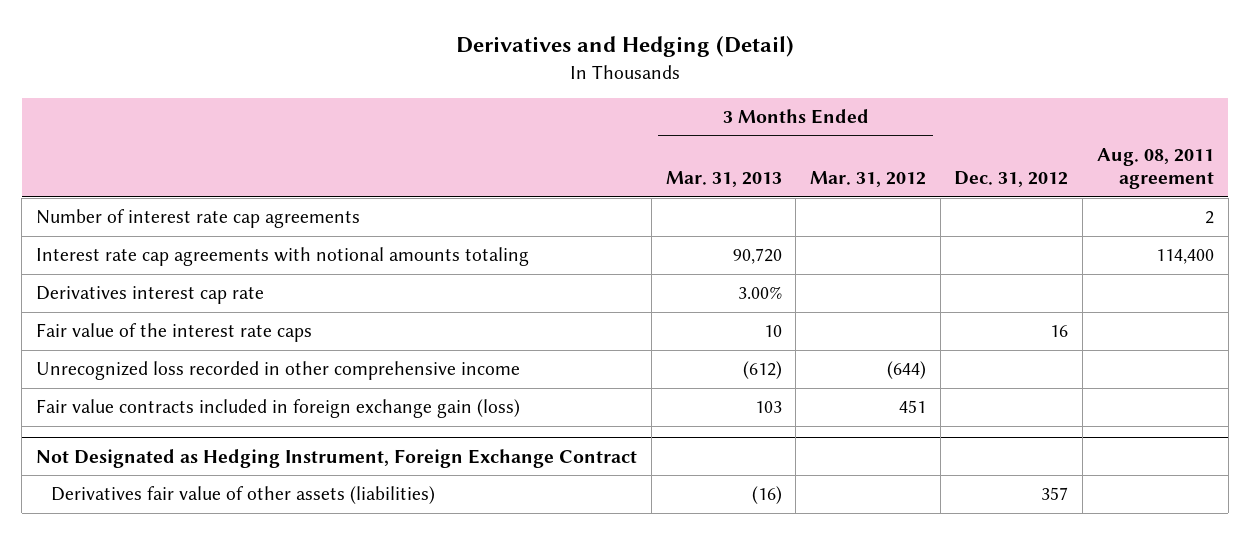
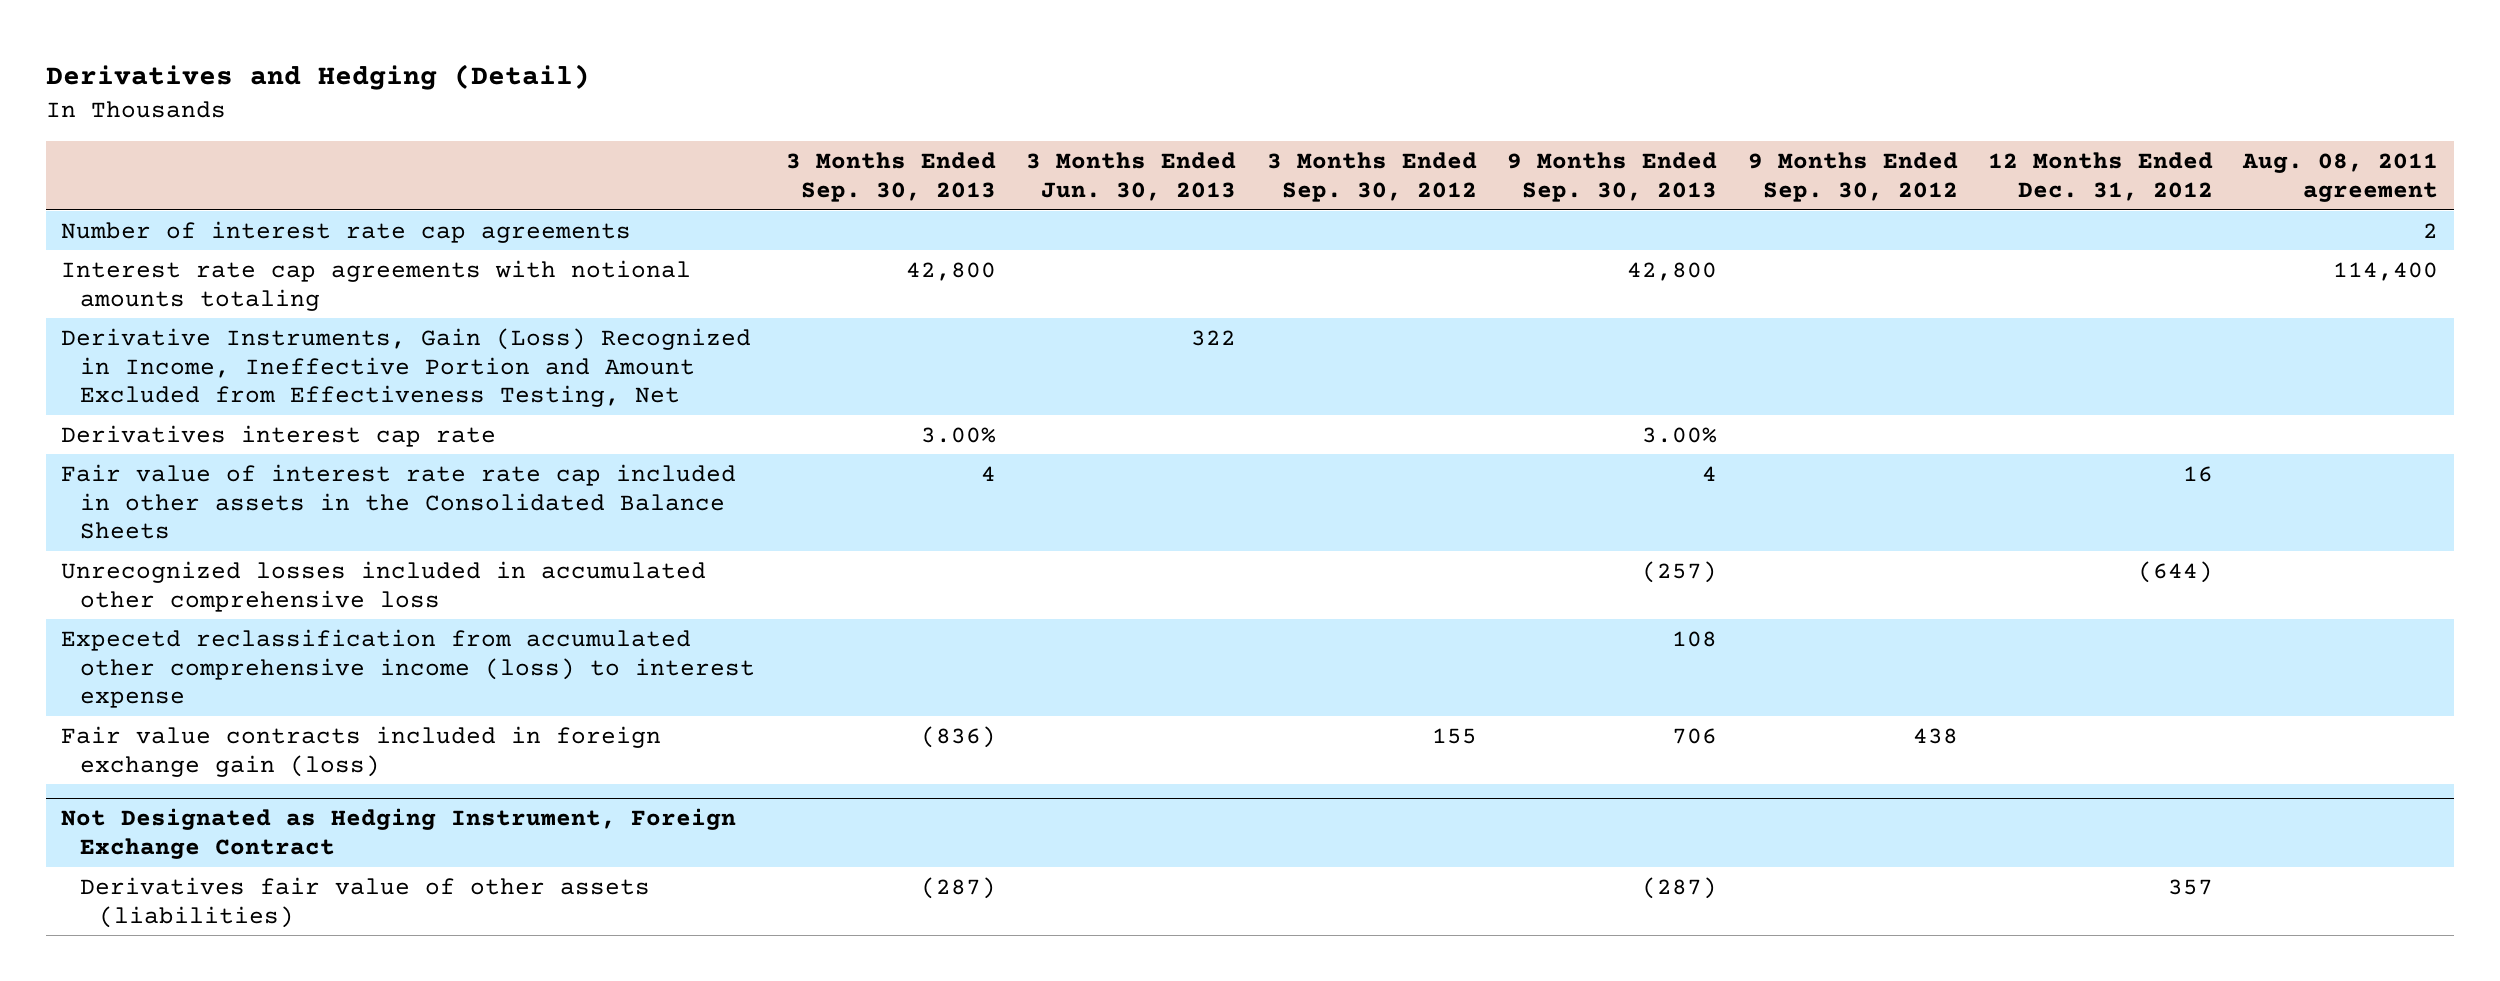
- | 3 Months Ended Mar. 31, 2013 | 3 Months Ended Mar. 31, 2012 | Dec. 31, 2012 | Aug. 08, 2011 agreement
+ | 3 Months Ended Sep. 30, 2013 | 3 Months Ended Jun. 30, 2013 | 3 Months Ended Sep. 30, 2012 | 9 Months Ended Sep. 30, 2013 | 9 Months Ended Sep. 30, 2012 | 12 Months Ended Dec. 31, 2012 | Aug. 08, 2011 agreement
+ Derivative Instruments, Gain (Loss) Recognized in Income, Ineffective Portion and Amount Excluded from Effectiveness Testing, Net | | 322 | | | | |
- Fair value of the interest rate caps | 10 | | 16 |
- Unrecognized loss recorded in other comprehensive income | (612) | (644) | |
+ Fair value of interest rate rate cap included in other assets in the Consolidated Balance Sheets | 4 | | | 4 | | 16 |
+ Unrecognized losses included in accumulated other comprehensive loss | | | | (257) | | (644) |
+ Expecetd reclassification from accumulated other comprehensive income (loss) to interest expense | | | | 108 | | |

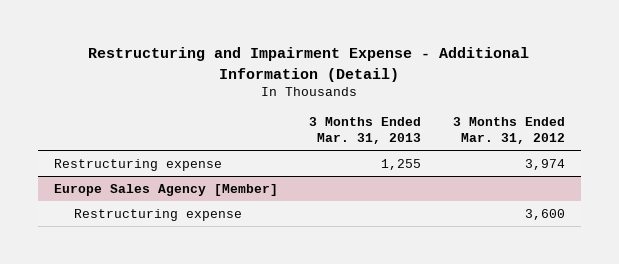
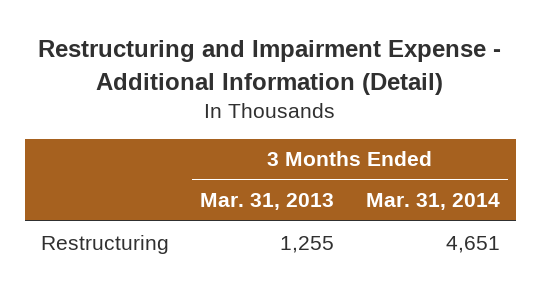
- | 3 Months Ended Mar. 31, 2013 | 3 Months Ended Mar. 31, 2012
+ | 3 Months Ended Mar. 31, 2013 | 3 Months Ended Mar. 31, 2014
- Restructuring expense | 1,255 | 3,974
- Europe Sales Agency [Member]
- Restructuring expense | | 3,600
+ Restructuring | 1,255 | 4,651

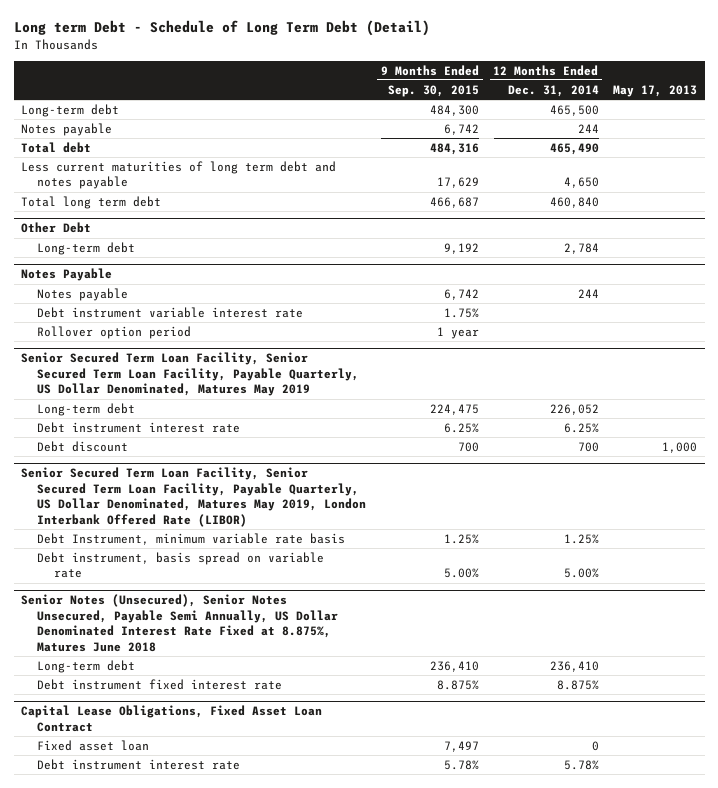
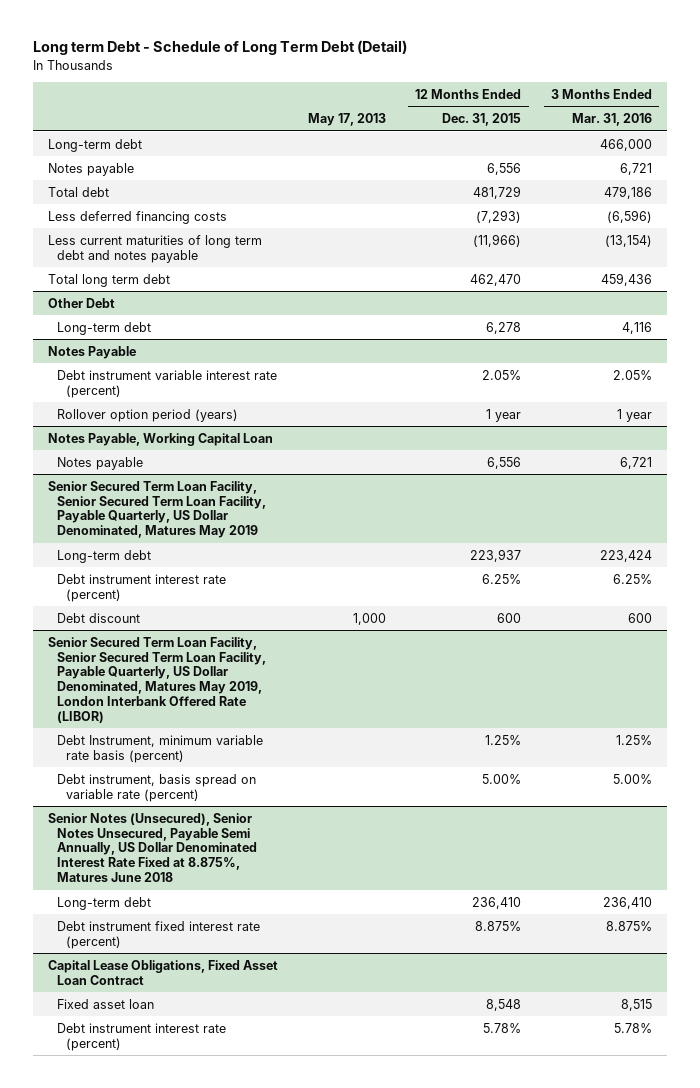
- | 9 Months Ended Sep. 30, 2015 | 12 Months Ended Dec. 31, 2014 | May 17, 2013
+ | May 17, 2013 | 12 Months Ended Dec. 31, 2015 | 3 Months Ended Mar. 31, 2016
+ Less deferred financing costs | | (7,293) | (6,596)
@ Notes Payable
- Notes payable | 6,742 | 244 |
- Debt instrument variable interest rate | 1.75% | |
- Rollover option period | 1 year | |
+ Debt instrument variable interest rate (percent) | | 2.05% | 2.05%
+ Rollover option period (years) | | 1 year | 1 year
+ Notes Payable, Working Capital Loan
+ Notes payable | | 6,556 | 6,721
@ Senior Secured Term Loan Facility, Senior Secured Term Loan Facility, Payable Quarterly, US Dollar Denominated, Matures May 2019
- Debt instrument interest rate | 6.25% | 6.25% |
+ Debt instrument interest rate (percent) | | 6.25% | 6.25%
@ Senior Secured Term Loan Facility, Senior Secured Term Loan Facility, Payable Quarterly, US Dollar Denominated, Matures May 2019, London Interbank Offered Rate (LIBOR)
- Debt Instrument, minimum variable rate basis | 1.25% | 1.25% |
- Debt instrument, basis spread on variable rate | 5.00% | 5.00% |
+ Debt Instrument, minimum variable rate basis (percent) | | 1.25% | 1.25%
+ Debt instrument, basis spread on variable rate (percent) | | 5.00% | 5.00%
@ Senior Notes (Unsecured), Senior Notes Unsecured, Payable Semi Annually, US Dollar Denominated Interest Rate Fixed at 8.875%, Matures June 2018
- Debt instrument fixed interest rate | 8.875% | 8.875% |
+ Debt instrument fixed interest rate (percent) | | 8.875% | 8.875%
@ Capital Lease Obligations, Fixed Asset Loan Contract
- Debt instrument interest rate | 5.78% | 5.78% |
+ Debt instrument interest rate (percent) | | 5.78% | 5.78%

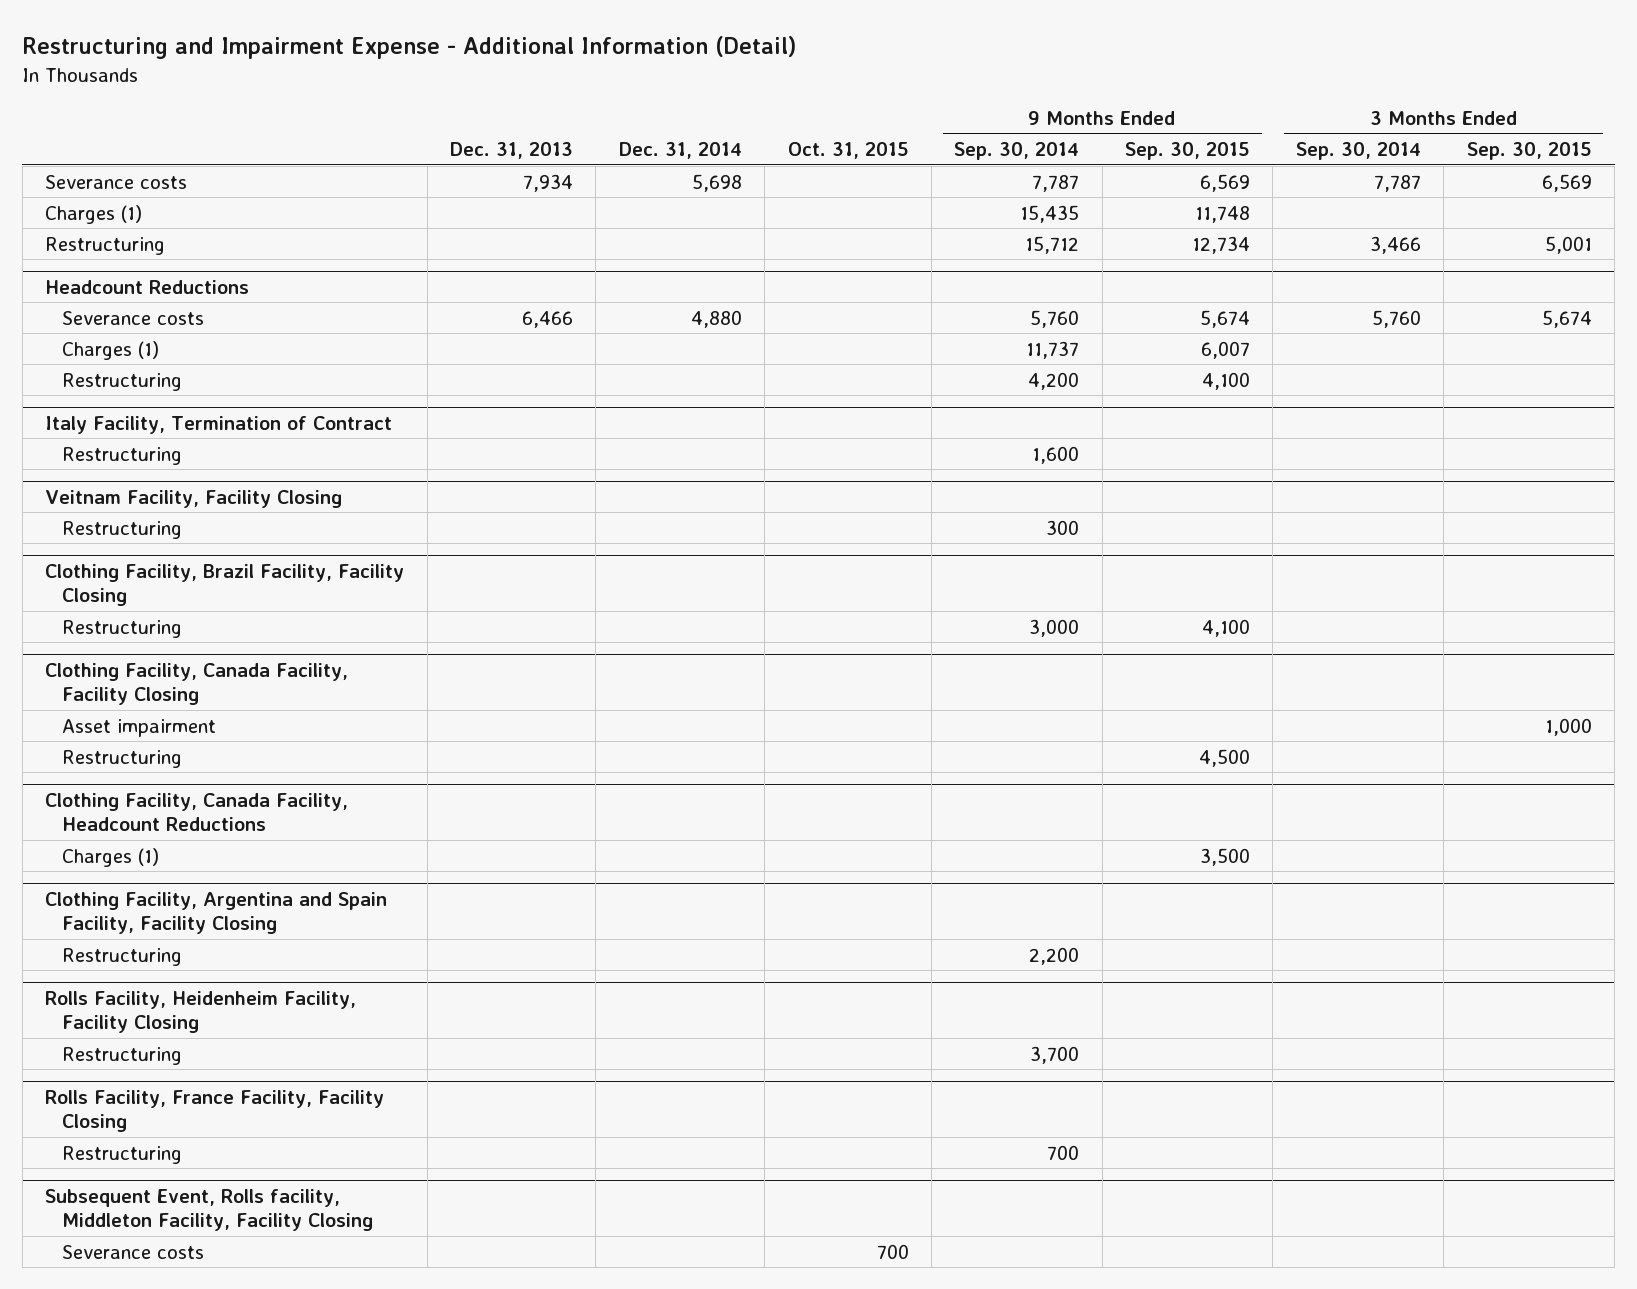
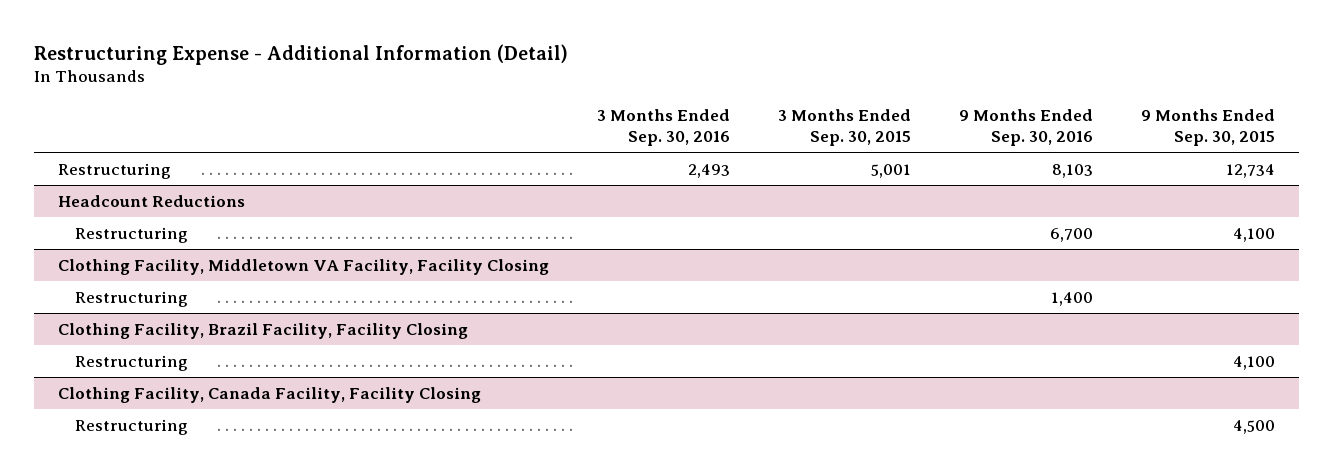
- Restructuring and Impairment Expense - Additional Information (Detail)
+ Restructuring Expense - Additional Information (Detail)
- | Dec. 31, 2013 | Dec. 31, 2014 | Oct. 31, 2015 | 9 Months Ended Sep. 30, 2014 | 9 Months Ended Sep. 30, 2015 | 3 Months Ended Sep. 30, 2014 | 3 Months Ended Sep. 30, 2015
+ | 3 Months Ended Sep. 30, 2016 | 3 Months Ended Sep. 30, 2015 | 9 Months Ended Sep. 30, 2016 | 9 Months Ended Sep. 30, 2015
- Severance costs | 7,934 | 5,698 | | 7,787 | 6,569 | 7,787 | 6,569
- Charges (1) | | | | 15,435 | 11,748 | |
@ Headcount Reductions
- Severance costs | 6,466 | 4,880 | | 5,760 | 5,674 | 5,760 | 5,674
- Charges (1) | | | | 11,737 | 6,007 | |
- Italy Facility, Termination of Contract
- Restructuring | | | | 1,600 | | |
- Veitnam Facility, Facility Closing
- Restructuring | | | | 300 | | |
+ Clothing Facility, Middletown VA Facility, Facility Closing
+ Restructuring | | | 1,400 |
@ Clothing Facility, Canada Facility, Facility Closing
- Asset impairment | | | | | | | 1,000
- Clothing Facility, Canada Facility, Headcount Reductions
- Charges (1) | | | | | 3,500 | |
- Clothing Facility, Argentina and Spain Facility, Facility Closing
- Restructuring | | | | 2,200 | | |
- Rolls Facility, Heidenheim Facility, Facility Closing
- Restructuring | | | | 3,700 | | |
- Rolls Facility, France Facility, Facility Closing
- Restructuring | | | | 700 | | |
- Subsequent Event, Rolls facility, Middleton Facility, Facility Closing
- Severance costs | | | 700 | | | |

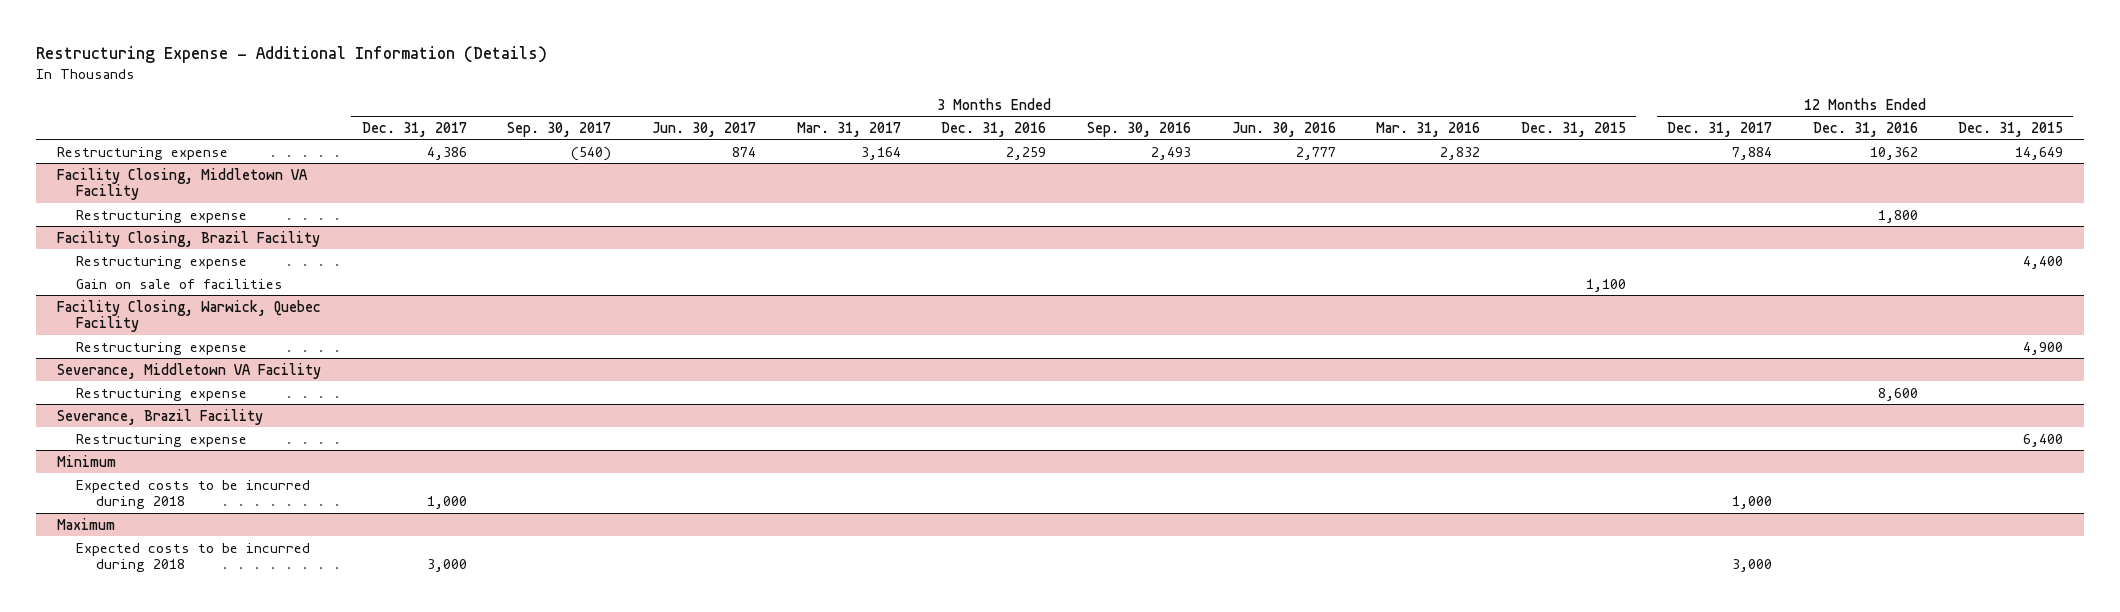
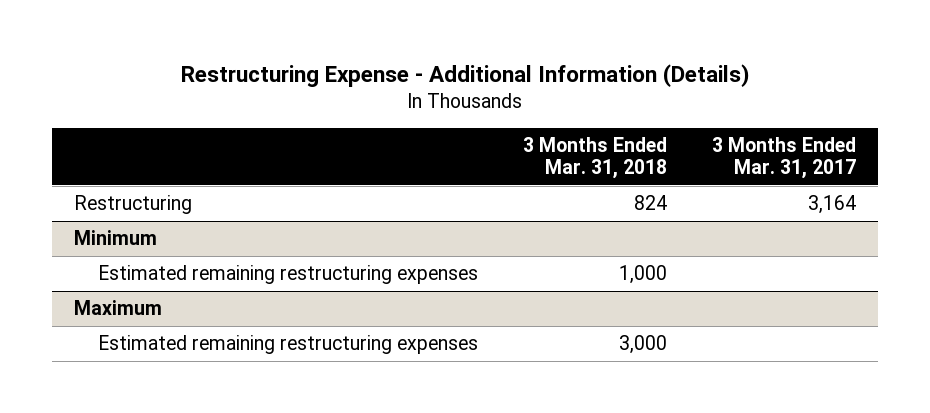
- | 3 Months Ended Dec. 31, 2017 | 3 Months Ended Sep. 30, 2017 | 3 Months Ended Jun. 30, 2017 | 3 Months Ended Mar. 31, 2017 | 3 Months Ended Dec. 31, 2016 | 3 Months Ended Sep. 30, 2016 | 3 Months Ended Jun. 30, 2016 | 3 Months Ended Mar. 31, 2016 | 3 Months Ended Dec. 31, 2015 | 12 Months Ended Dec. 31, 2017 | 12 Months Ended Dec. 31, 2016 | 12 Months Ended Dec. 31, 2015
+ | 3 Months Ended Mar. 31, 2018 | 3 Months Ended Mar. 31, 2017
- Restructuring expense | 4,386 | (540) | 874 | 3,164 | 2,259 | 2,493 | 2,777 | 2,832 | | 7,884 | 10,362 | 14,649
- Facility Closing, Middletown VA Facility
- Restructuring expense | | | | | | | | | | | 1,800 |
- Facility Closing, Brazil Facility
- Restructuring expense | | | | | | | | | | | | 4,400
- Gain on sale of facilities | | | | | | | | | 1,100 | | |
- Facility Closing, Warwick, Quebec Facility
- Restructuring expense | | | | | | | | | | | | 4,900
- Severance, Middletown VA Facility
- Restructuring expense | | | | | | | | | | | 8,600 |
- Severance, Brazil Facility
- Restructuring expense | | | | | | | | | | | | 6,400
+ Restructuring | 824 | 3,164
@ Minimum
- Expected costs to be incurred during 2018 | 1,000 | | | | | | | | | 1,000 | |
+ Estimated remaining restructuring expenses | 1,000 |
@ Maximum
- Expected costs to be incurred during 2018 | 3,000 | | | | | | | | | 3,000 | |
+ Estimated remaining restructuring expenses | 3,000 |

